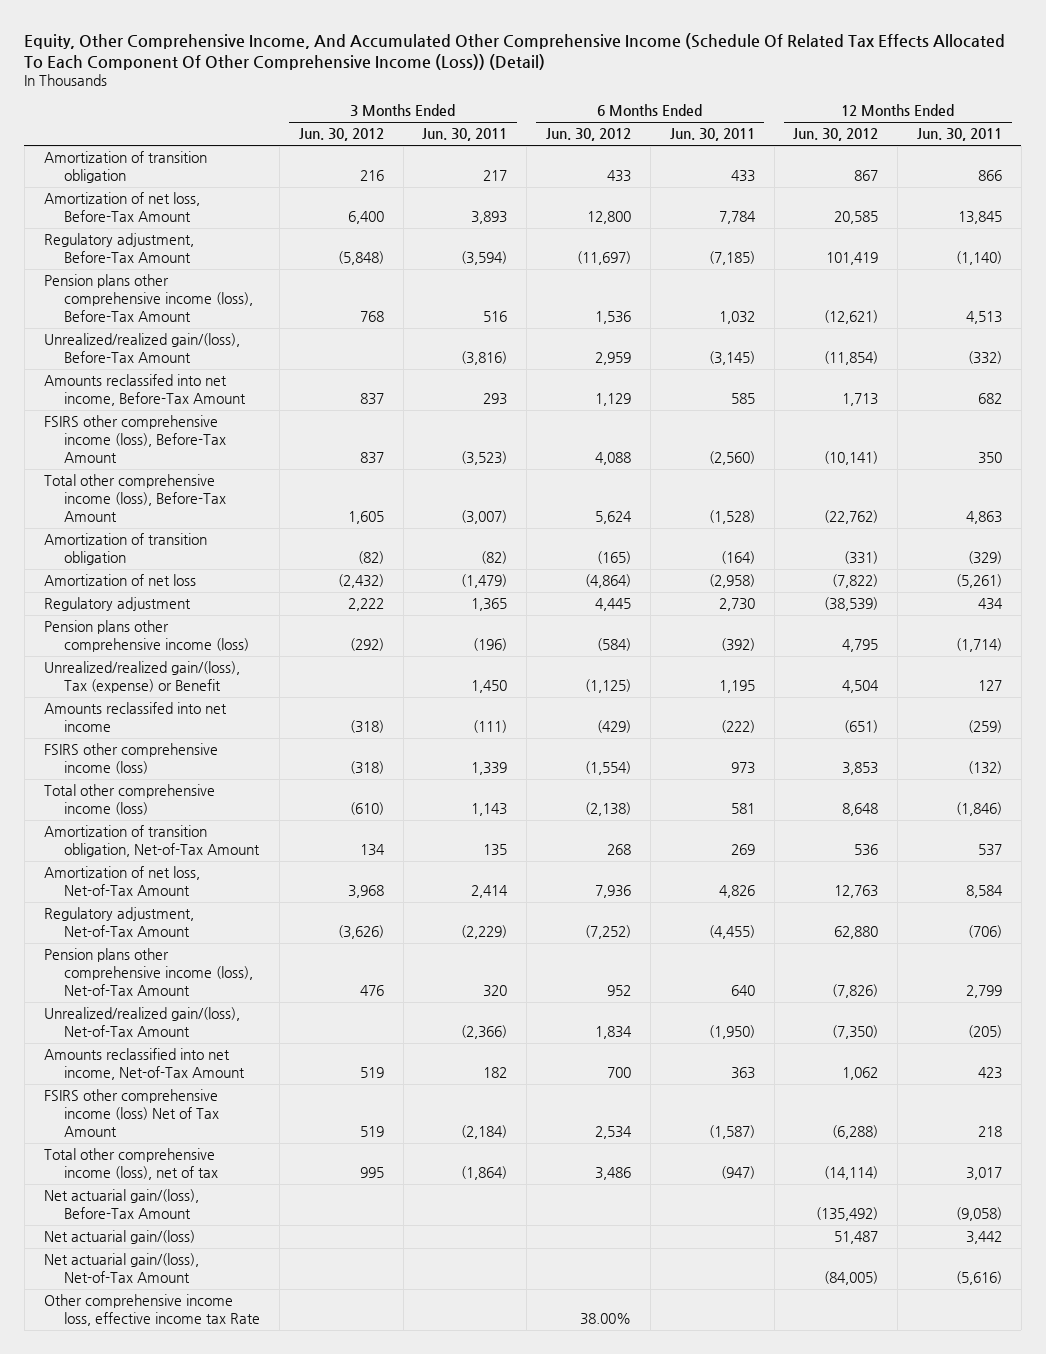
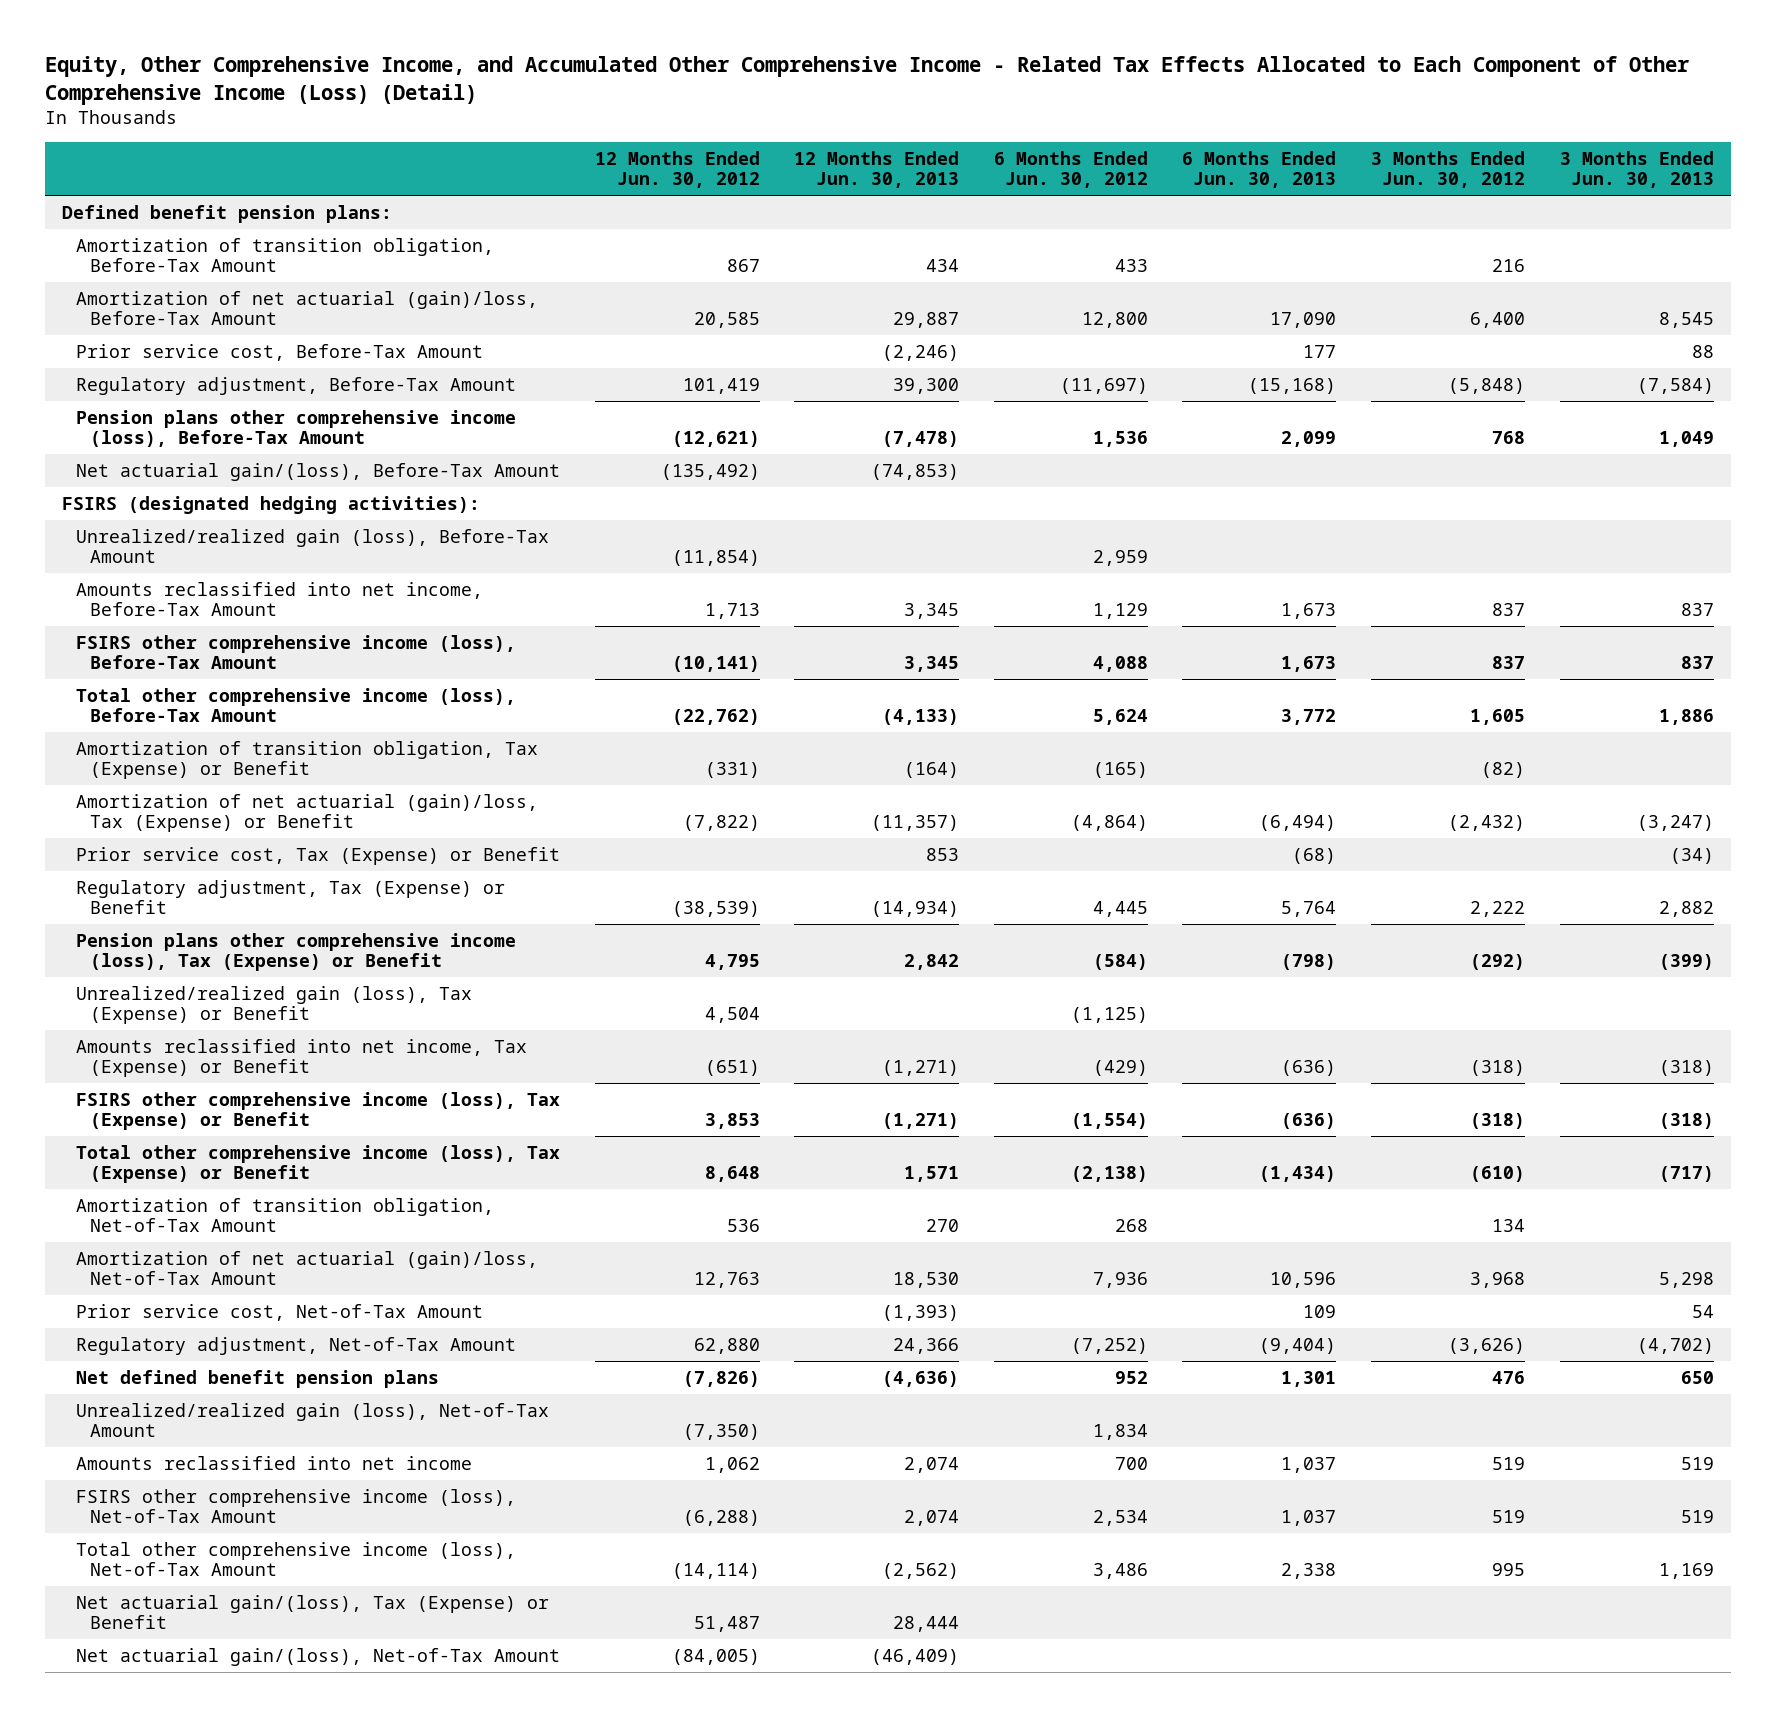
- Equity, Other Comprehensive Income, And Accumulated Other Comprehensive Income (Schedule Of Related Tax Effects Allocated To Each Component Of Other Comprehensive Income (Loss)) (Detail)
+ Equity, Other Comprehensive Income, and Accumulated Other Comprehensive Income - Related Tax Effects Allocated to Each Component of Other Comprehensive Income (Loss) (Detail)
- | 3 Months Ended Jun. 30, 2012 | 3 Months Ended Jun. 30, 2011 | 6 Months Ended Jun. 30, 2012 | 6 Months Ended Jun. 30, 2011 | 12 Months Ended Jun. 30, 2012 | 12 Months Ended Jun. 30, 2011
+ | 12 Months Ended Jun. 30, 2012 | 12 Months Ended Jun. 30, 2013 | 6 Months Ended Jun. 30, 2012 | 6 Months Ended Jun. 30, 2013 | 3 Months Ended Jun. 30, 2012 | 3 Months Ended Jun. 30, 2013
- Amortization of transition obligation | 216 | 217 | 433 | 433 | 867 | 866
- Amortization of net loss, Before-Tax Amount | 6,400 | 3,893 | 12,800 | 7,784 | 20,585 | 13,845
+ Defined benefit pension plans:
+ Amortization of transition obligation, Before-Tax Amount | 867 | 434 | 433 | | 216 |
+ Amortization of net actuarial (gain)/loss, Before-Tax Amount | 20,585 | 29,887 | 12,800 | 17,090 | 6,400 | 8,545
+ Prior service cost, Before-Tax Amount | | (2,246) | | 177 | | 88
- Unrealized/realized gain/(loss), Before-Tax Amount | | (3,816) | 2,959 | (3,145) | (11,854) | (332)
- Amounts reclassifed into net income, Before-Tax Amount | 837 | 293 | 1,129 | 585 | 1,713 | 682
moved up: Net actuarial gain/(loss), Before-Tax Amount | (135,492) | (74,853) | | | |
+ FSIRS (designated hedging activities):
+ Unrealized/realized gain (loss), Before-Tax Amount | (11,854) | | 2,959 | | |
+ Amounts reclassified into net income, Before-Tax Amount | 1,713 | 3,345 | 1,129 | 1,673 | 837 | 837
- Amortization of transition obligation | (82) | (82) | (165) | (164) | (331) | (329)
- Amortization of net loss | (2,432) | (1,479) | (4,864) | (2,958) | (7,822) | (5,261)
- Regulatory adjustment | 2,222 | 1,365 | 4,445 | 2,730 | (38,539) | 434
- Pension plans other comprehensive income (loss) | (292) | (196) | (584) | (392) | 4,795 | (1,714)
- Unrealized/realized gain/(loss), Tax (expense) or Benefit | | 1,450 | (1,125) | 1,195 | 4,504 | 127
- Amounts reclassifed into net income | (318) | (111) | (429) | (222) | (651) | (259)
- FSIRS other comprehensive income (loss) | (318) | 1,339 | (1,554) | 973 | 3,853 | (132)
- Total other comprehensive income (loss) | (610) | 1,143 | (2,138) | 581 | 8,648 | (1,846)
+ Amortization of transition obligation, Tax (Expense) or Benefit | (331) | (164) | (165) | | (82) |
+ Amortization of net actuarial (gain)/loss, Tax (Expense) or Benefit | (7,822) | (11,357) | (4,864) | (6,494) | (2,432) | (3,247)
+ Prior service cost, Tax (Expense) or Benefit | | 853 | | (68) | | (34)
+ Regulatory adjustment, Tax (Expense) or Benefit | (38,539) | (14,934) | 4,445 | 5,764 | 2,222 | 2,882
+ Pension plans other comprehensive income (loss), Tax (Expense) or Benefit | 4,795 | 2,842 | (584) | (798) | (292) | (399)
+ Unrealized/realized gain (loss), Tax (Expense) or Benefit | 4,504 | | (1,125) | | |
+ Amounts reclassified into net income, Tax (Expense) or Benefit | (651) | (1,271) | (429) | (636) | (318) | (318)
+ FSIRS other comprehensive income (loss), Tax (Expense) or Benefit | 3,853 | (1,271) | (1,554) | (636) | (318) | (318)
+ Total other comprehensive income (loss), Tax (Expense) or Benefit | 8,648 | 1,571 | (2,138) | (1,434) | (610) | (717)
- Amortization of net loss, Net-of-Tax Amount | 3,968 | 2,414 | 7,936 | 4,826 | 12,763 | 8,584
+ Amortization of net actuarial (gain)/loss, Net-of-Tax Amount | 12,763 | 18,530 | 7,936 | 10,596 | 3,968 | 5,298
+ Prior service cost, Net-of-Tax Amount | | (1,393) | | 109 | | 54
- Pension plans other comprehensive income (loss), Net-of-Tax Amount | 476 | 320 | 952 | 640 | (7,826) | 2,799
- Unrealized/realized gain/(loss), Net-of-Tax Amount | | (2,366) | 1,834 | (1,950) | (7,350) | (205)
- Amounts reclassified into net income, Net-of-Tax Amount | 519 | 182 | 700 | 363 | 1,062 | 423
- FSIRS other comprehensive income (loss) Net of Tax Amount | 519 | (2,184) | 2,534 | (1,587) | (6,288) | 218
- Total other comprehensive income (loss), net of tax | 995 | (1,864) | 3,486 | (947) | (14,114) | 3,017
- Net actuarial gain/(loss) | | | | | 51,487 | 3,442
+ Net defined benefit pension plans | (7,826) | (4,636) | 952 | 1,301 | 476 | 650
+ Unrealized/realized gain (loss), Net-of-Tax Amount | (7,350) | | 1,834 | | |
+ Amounts reclassified into net income | 1,062 | 2,074 | 700 | 1,037 | 519 | 519
+ FSIRS other comprehensive income (loss), Net-of-Tax Amount | (6,288) | 2,074 | 2,534 | 1,037 | 519 | 519
+ Total other comprehensive income (loss), Net-of-Tax Amount | (14,114) | (2,562) | 3,486 | 2,338 | 995 | 1,169
+ Net actuarial gain/(loss), Tax (Expense) or Benefit | 51,487 | 28,444 | | | |
- Other comprehensive income loss, effective income tax Rate | | | 38.00% | | |

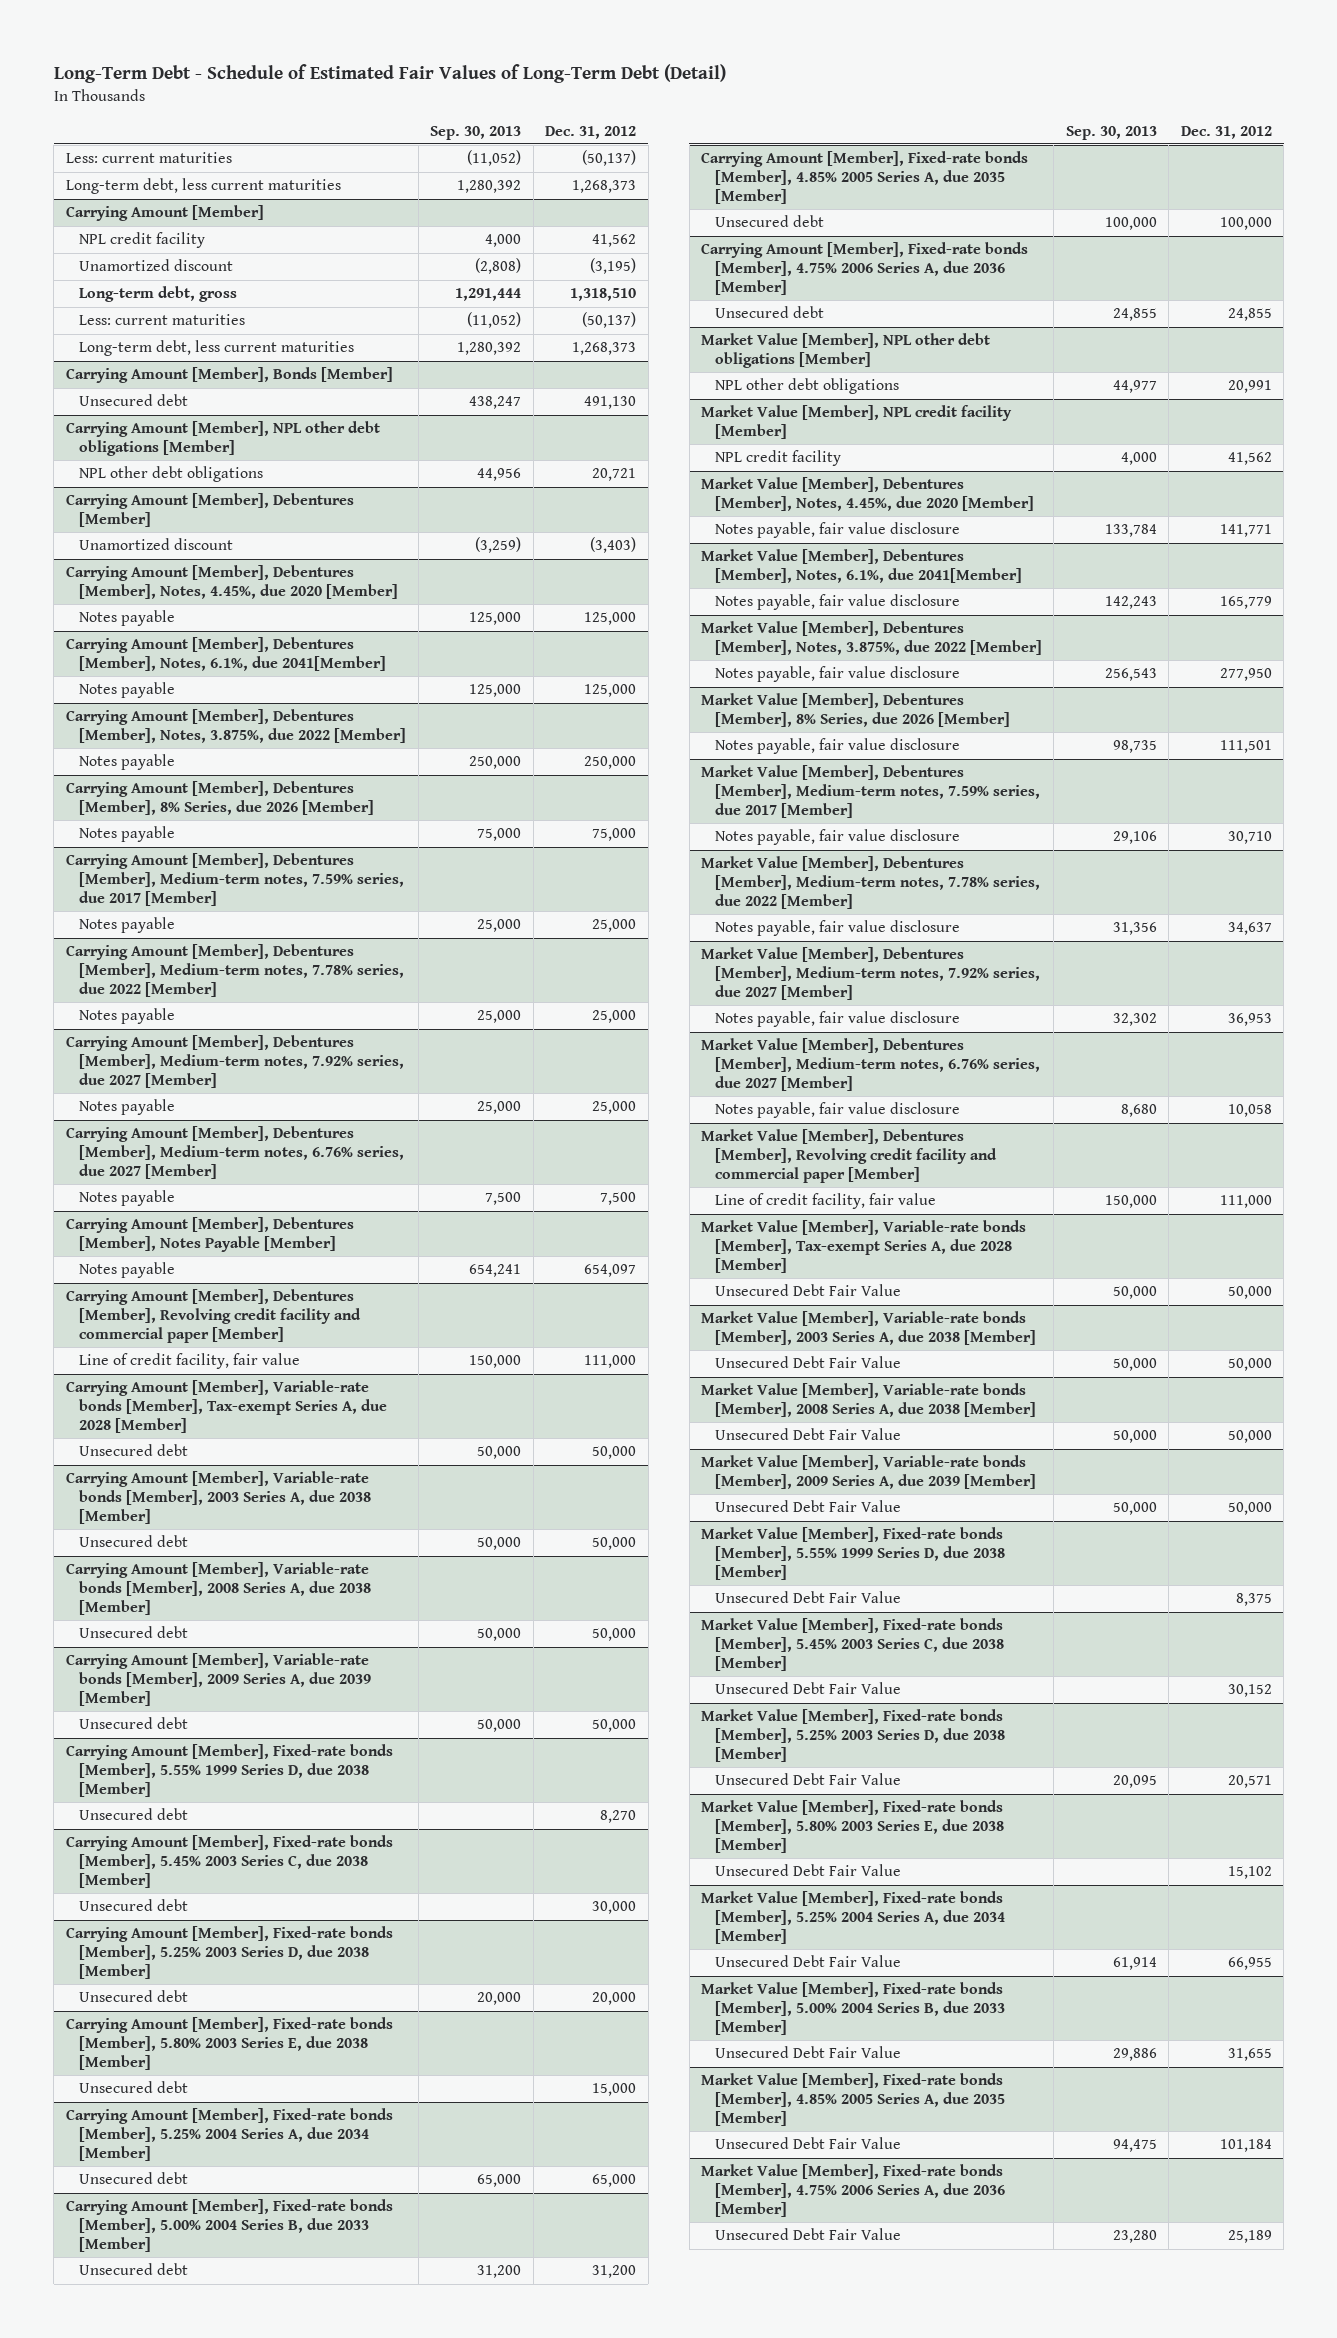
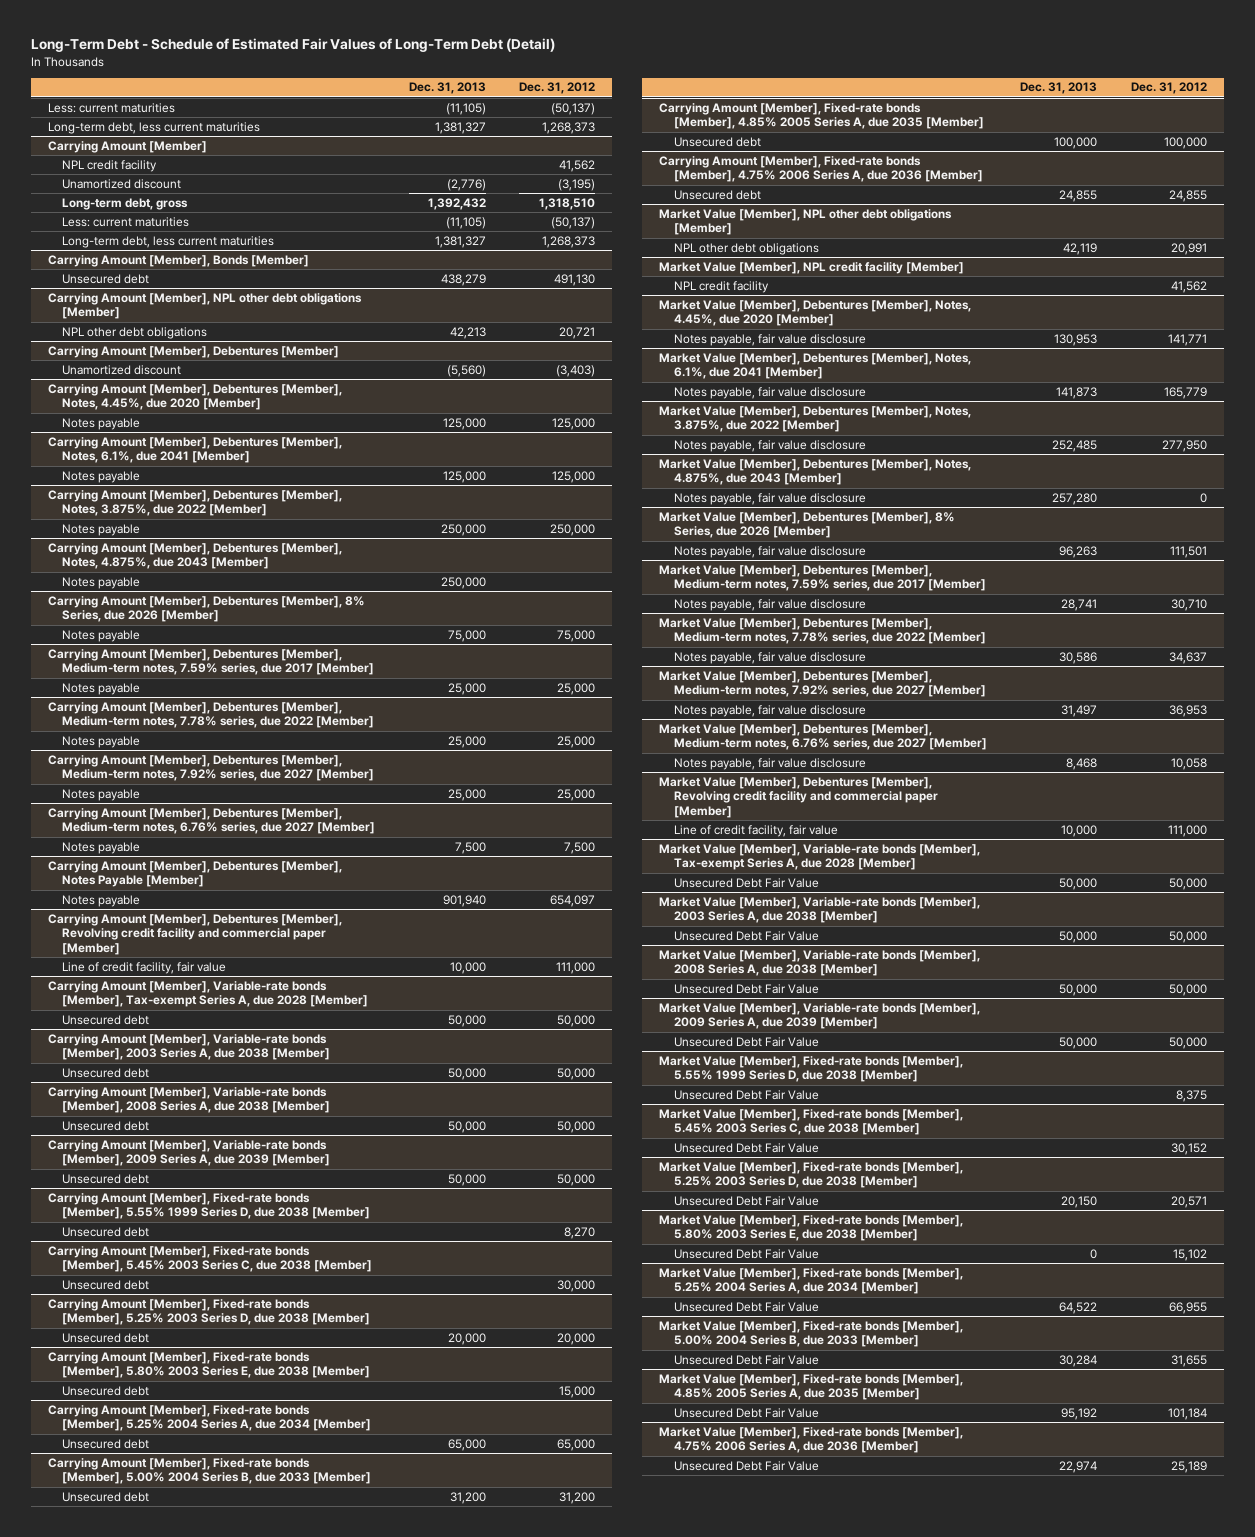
- | Sep. 30, 2013 | Dec. 31, 2012
+ | Dec. 31, 2013 | Dec. 31, 2012
- Carrying Amount [Member], Debentures [Member], Notes, 6.1%, due 2041[Member]
+ Carrying Amount [Member], Debentures [Member], Notes, 6.1%, due 2041 [Member]
+ Carrying Amount [Member], Debentures [Member], Notes, 4.875%, due 2043 [Member]
+ Notes payable | 250,000 |
- Market Value [Member], Debentures [Member], Notes, 6.1%, due 2041[Member]
+ Market Value [Member], Debentures [Member], Notes, 6.1%, due 2041 [Member]
+ Market Value [Member], Debentures [Member], Notes, 4.875%, due 2043 [Member]
+ Notes payable, fair value disclosure | 257,280 | 0

